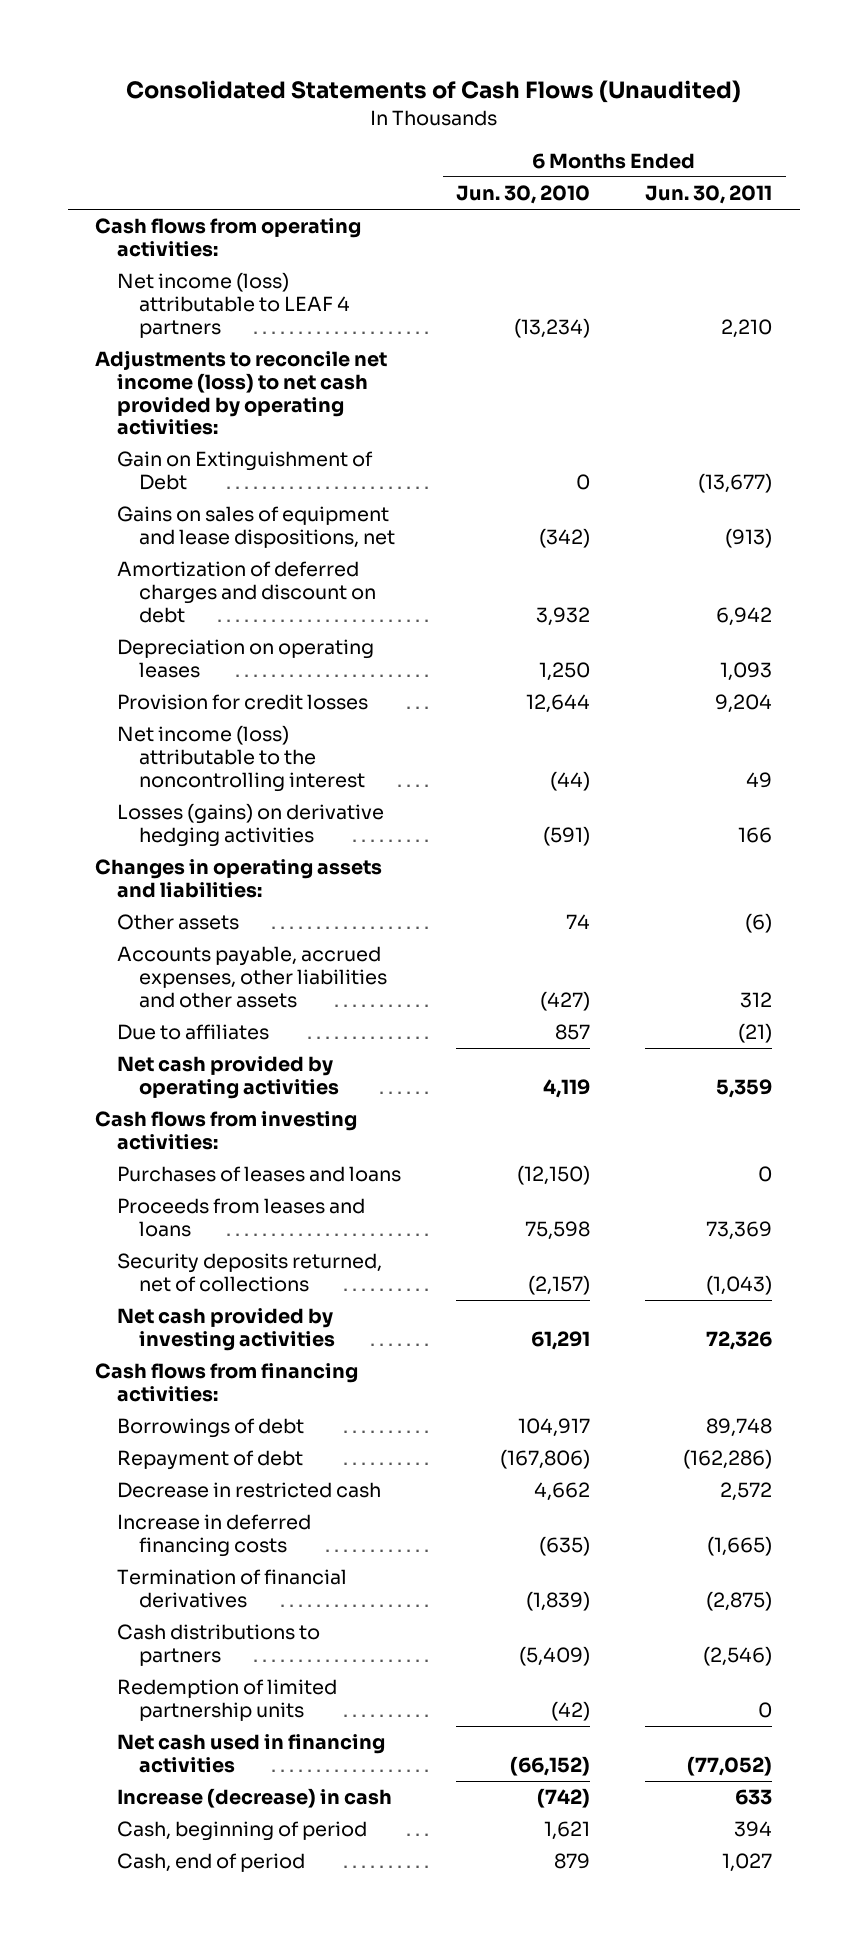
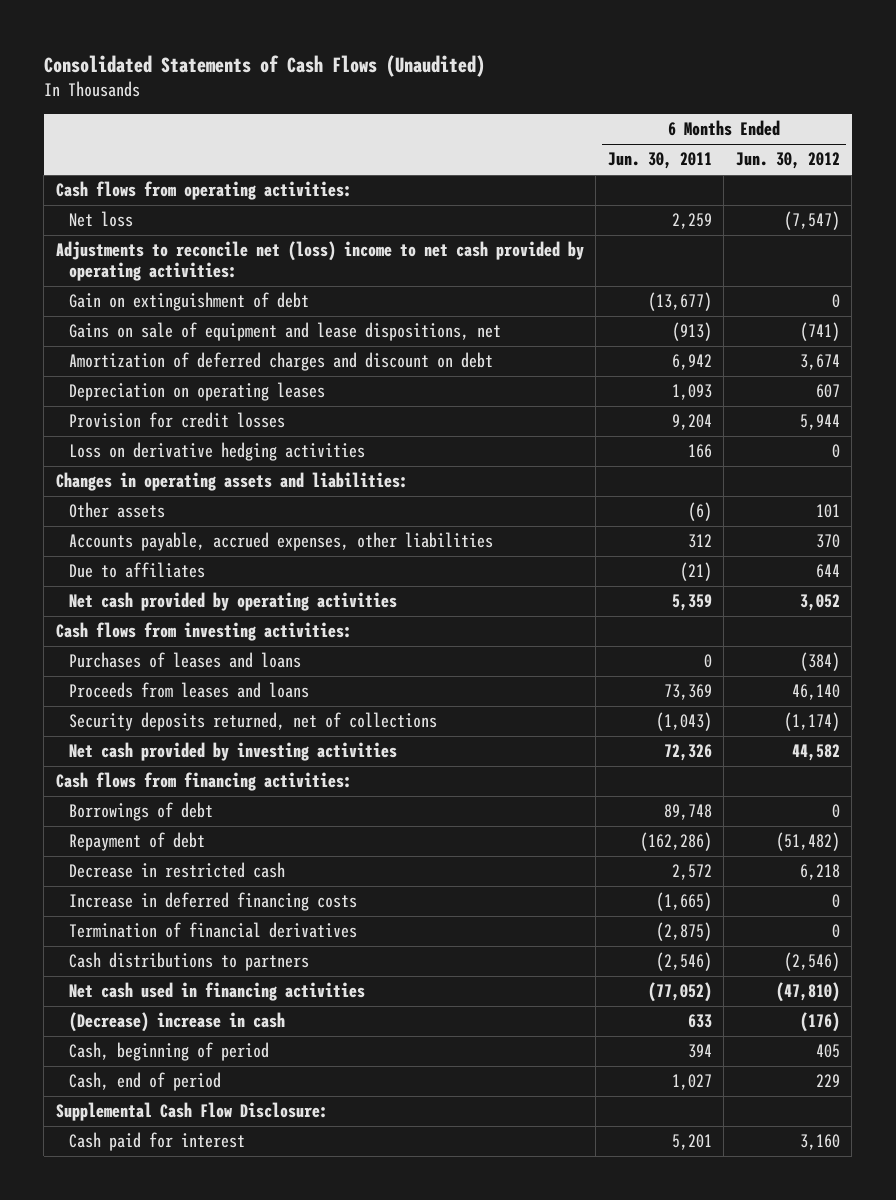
- | 6 Months Ended Jun. 30, 2010 | 6 Months Ended Jun. 30, 2011
+ | 6 Months Ended Jun. 30, 2011 | 6 Months Ended Jun. 30, 2012
- Net income (loss) attributable to LEAF 4 partners | (13,234) | 2,210
- Adjustments to reconcile net income (loss) to net cash provided by operating activities:
- Gain on Extinguishment of Debt | 0 | (13,677)
- Gains on sales of equipment and lease dispositions, net | (342) | (913)
+ Net loss | 2,259 | (7,547)
+ Adjustments to reconcile net (loss) income to net cash provided by operating activities:
+ Gain on extinguishment of debt | (13,677) | 0
+ Gains on sale of equipment and lease dispositions, net | (913) | (741)
- Net income (loss) attributable to the noncontrolling interest | (44) | 49
- Losses (gains) on derivative hedging activities | (591) | 166
+ Loss on derivative hedging activities | 166 | 0
- Accounts payable, accrued expenses, other liabilities and other assets | (427) | 312
+ Accounts payable, accrued expenses, other liabilities | 312 | 370
- Redemption of limited partnership units | (42) | 0
- Increase (decrease) in cash | (742) | 633
+ (Decrease) increase in cash | 633 | (176)
+ Supplemental Cash Flow Disclosure:
+ Cash paid for interest | 5,201 | 3,160

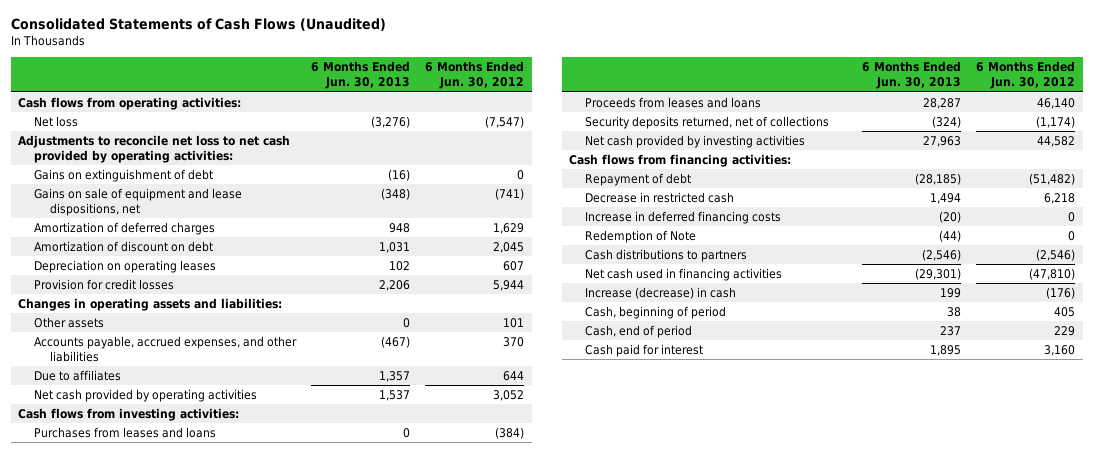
- | 6 Months Ended Jun. 30, 2011 | 6 Months Ended Jun. 30, 2012
+ | 6 Months Ended Jun. 30, 2013 | 6 Months Ended Jun. 30, 2012
- Adjustments to reconcile net (loss) income to net cash provided by operating activities:
- Gain on extinguishment of debt | (13,677) | 0
+ Adjustments to reconcile net loss to net cash provided by operating activities:
+ Gains on extinguishment of debt | (16) | 0
- Amortization of deferred charges and discount on debt | 6,942 | 3,674
+ Amortization of deferred charges | 948 | 1,629
+ Amortization of discount on debt | 1,031 | 2,045
- Loss on derivative hedging activities | 166 | 0
- Accounts payable, accrued expenses, other liabilities | 312 | 370
+ Accounts payable, accrued expenses, and other liabilities | (467) | 370
- Purchases of leases and loans | 0 | (384)
+ Purchases from leases and loans | 0 | (384)
- Borrowings of debt | 89,748 | 0
- Termination of financial derivatives | (2,875) | 0
+ Redemption of Note | (44) | 0
- (Decrease) increase in cash | 633 | (176)
+ Increase (decrease) in cash | 199 | (176)
- Supplemental Cash Flow Disclosure:

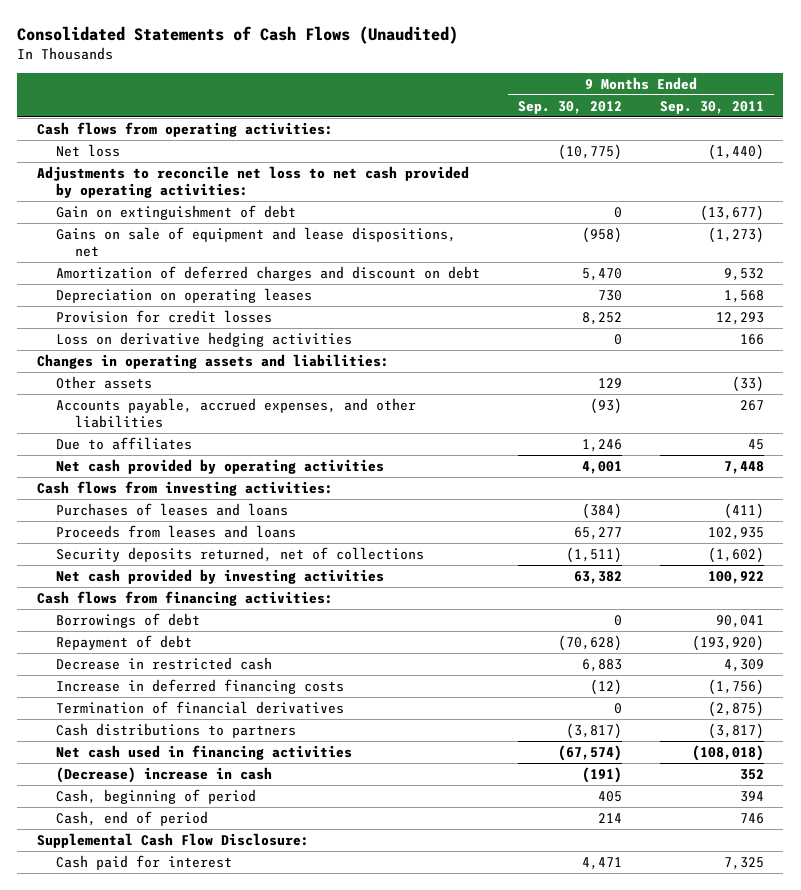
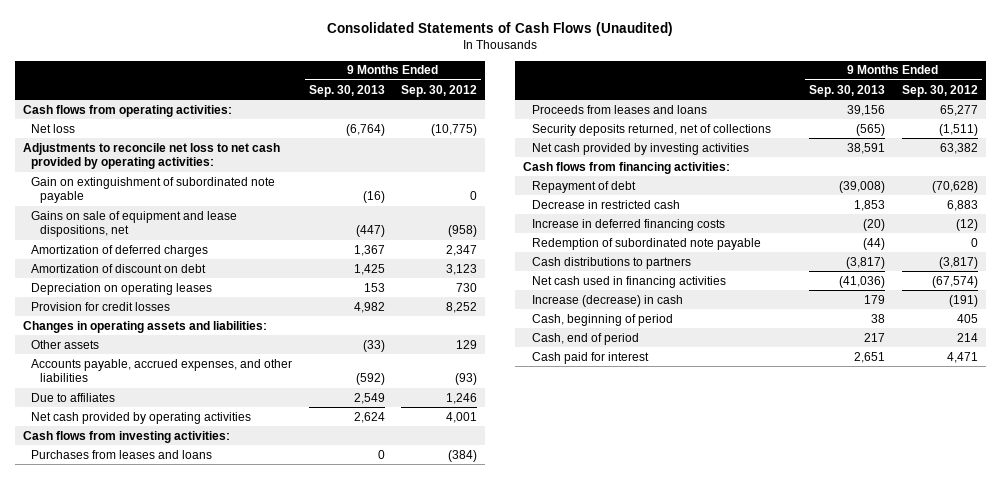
- | 9 Months Ended Sep. 30, 2012 | 9 Months Ended Sep. 30, 2011
+ | 9 Months Ended Sep. 30, 2013 | 9 Months Ended Sep. 30, 2012
- Gain on extinguishment of debt | 0 | (13,677)
+ Gain on extinguishment of subordinated note payable | (16) | 0
- Amortization of deferred charges and discount on debt | 5,470 | 9,532
+ Amortization of deferred charges | 1,367 | 2,347
+ Amortization of discount on debt | 1,425 | 3,123
- Loss on derivative hedging activities | 0 | 166
- Purchases of leases and loans | (384) | (411)
+ Purchases from leases and loans | 0 | (384)
- Borrowings of debt | 0 | 90,041
- Termination of financial derivatives | 0 | (2,875)
+ Redemption of subordinated note payable | (44) | 0
- (Decrease) increase in cash | (191) | 352
+ Increase (decrease) in cash | 179 | (191)
- Supplemental Cash Flow Disclosure:

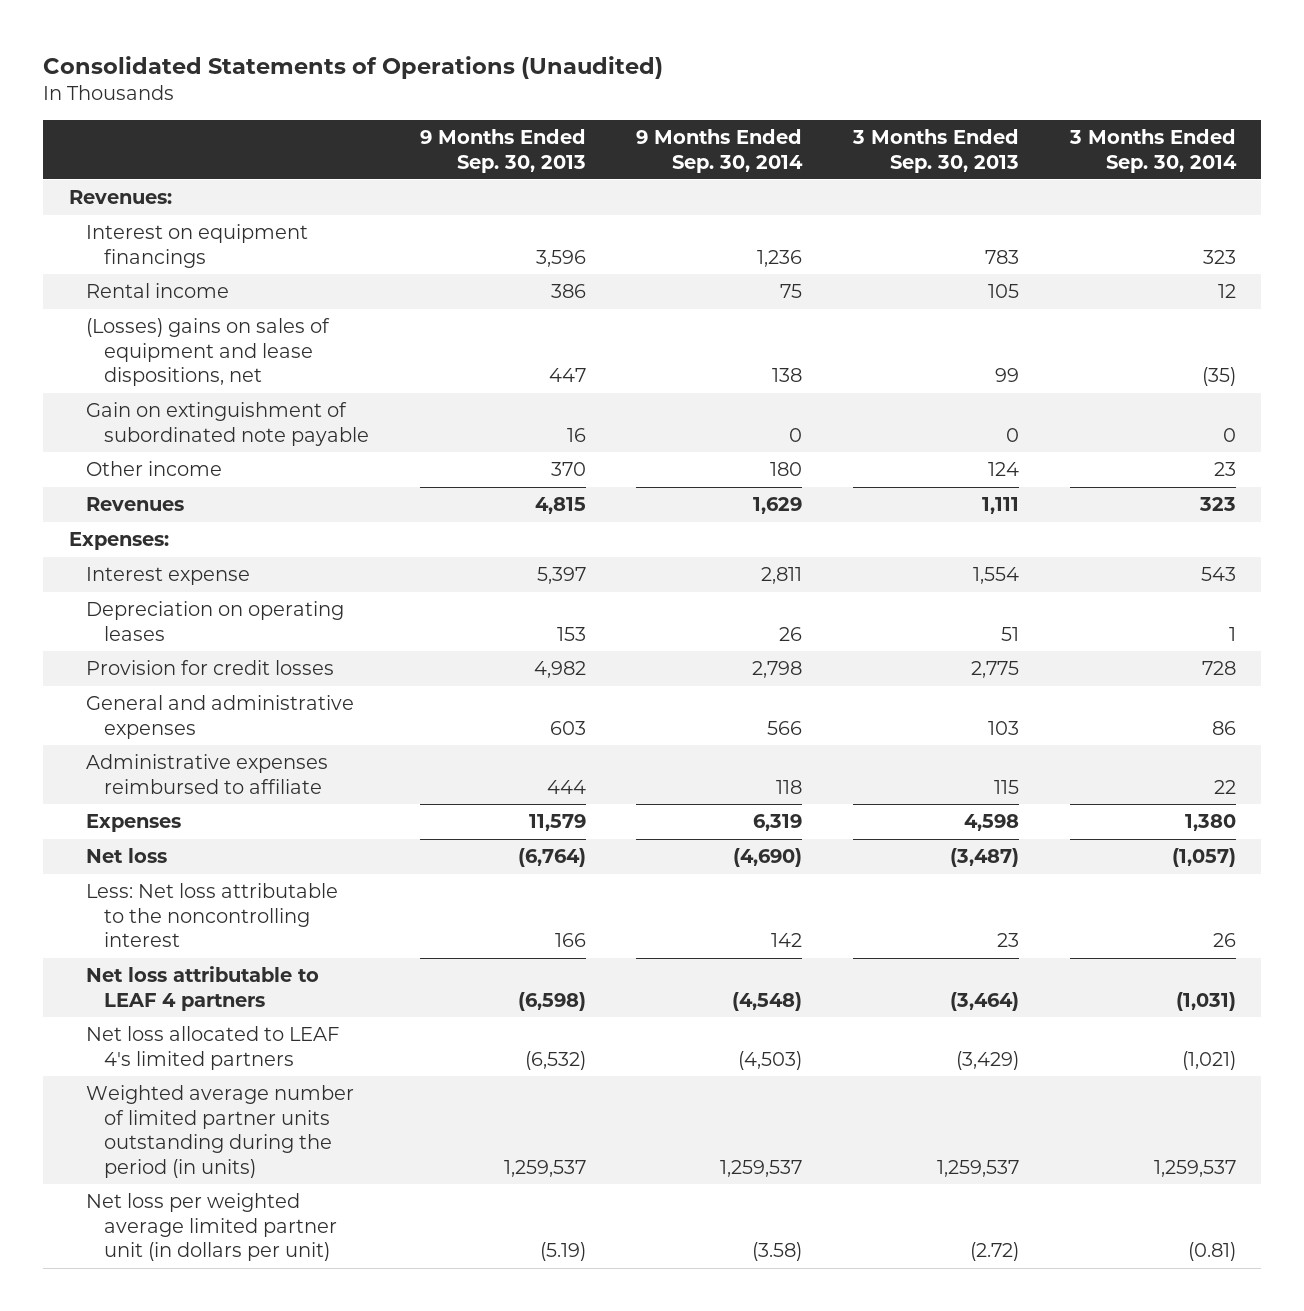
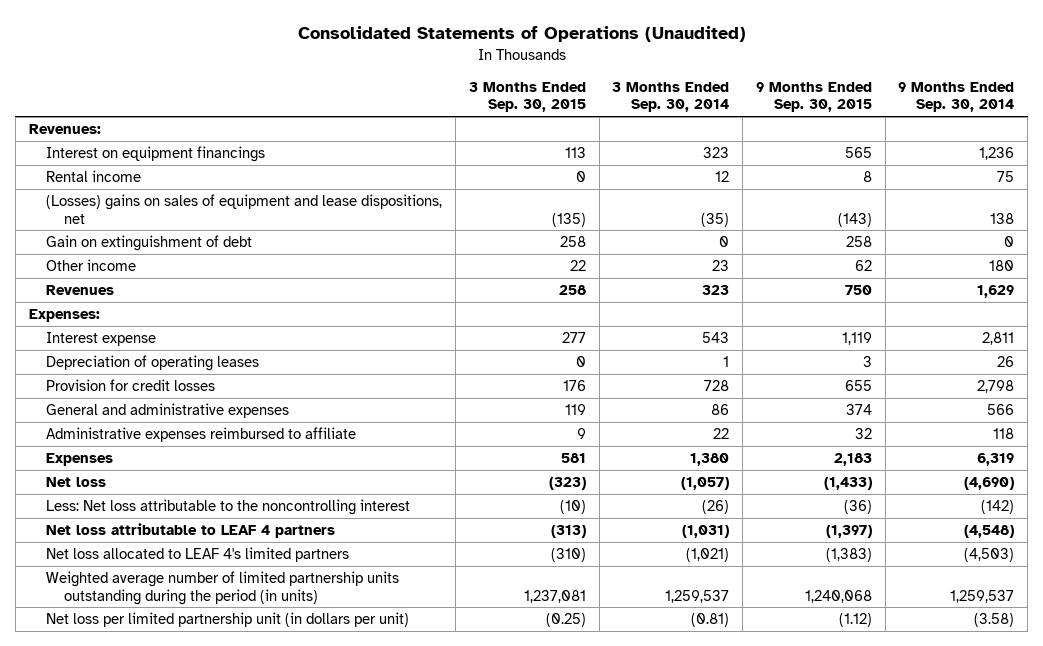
- | 9 Months Ended Sep. 30, 2013 | 9 Months Ended Sep. 30, 2014 | 3 Months Ended Sep. 30, 2013 | 3 Months Ended Sep. 30, 2014
+ | 3 Months Ended Sep. 30, 2015 | 3 Months Ended Sep. 30, 2014 | 9 Months Ended Sep. 30, 2015 | 9 Months Ended Sep. 30, 2014
- Gain on extinguishment of subordinated note payable | 16 | 0 | 0 | 0
+ Gain on extinguishment of debt | 258 | 0 | 258 | 0
- Depreciation on operating leases | 153 | 26 | 51 | 1
+ Depreciation of operating leases | 0 | 1 | 3 | 26
- Less: Net loss attributable to the noncontrolling interest | 166 | 142 | 23 | 26
+ Less: Net loss attributable to the noncontrolling interest | (10) | (26) | (36) | (142)
- Weighted average number of limited partner units outstanding during the period (in units) | 1,259,537 | 1,259,537 | 1,259,537 | 1,259,537
- Net loss per weighted average limited partner unit (in dollars per unit) | (5.19) | (3.58) | (2.72) | (0.81)
+ Weighted average number of limited partnership units outstanding during the period (in units) | 1,237,081 | 1,259,537 | 1,240,068 | 1,259,537
+ Net loss per limited partnership unit (in dollars per unit) | (0.25) | (0.81) | (1.12) | (3.58)

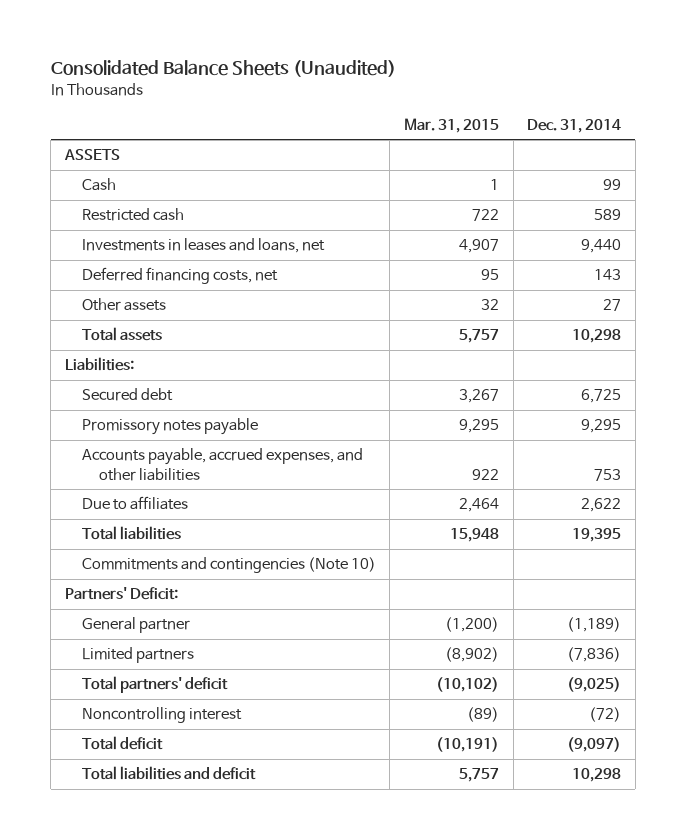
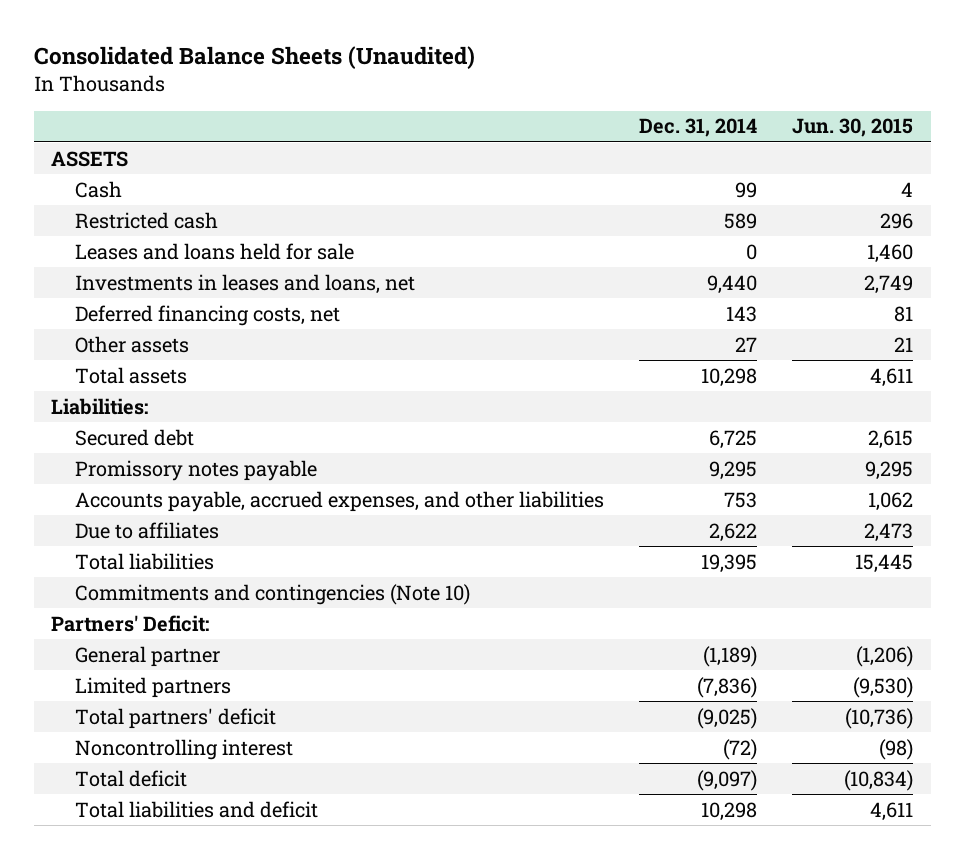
- | Mar. 31, 2015 | Dec. 31, 2014
+ | Dec. 31, 2014 | Jun. 30, 2015
+ Leases and loans held for sale | 0 | 1,460

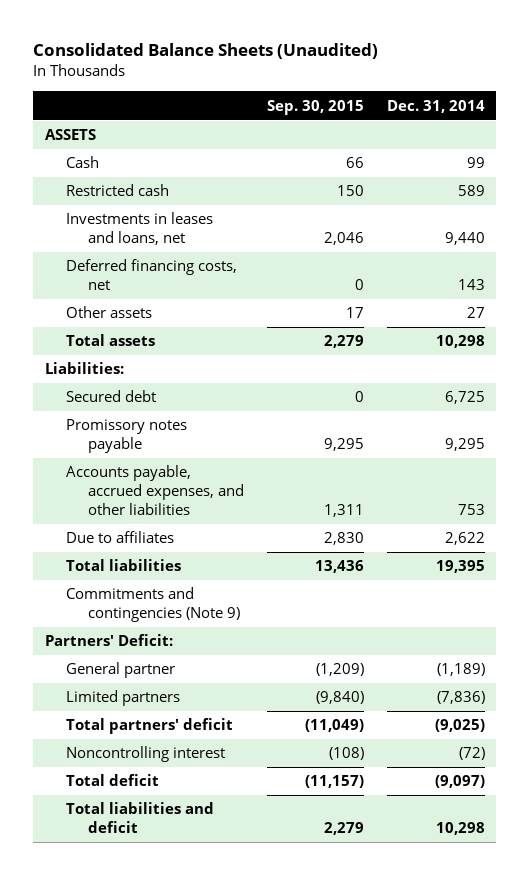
- | Dec. 31, 2014 | Jun. 30, 2015
+ | Sep. 30, 2015 | Dec. 31, 2014
- Leases and loans held for sale | 0 | 1,460
- Commitments and contingencies (Note 10)
+ Commitments and contingencies (Note 9)

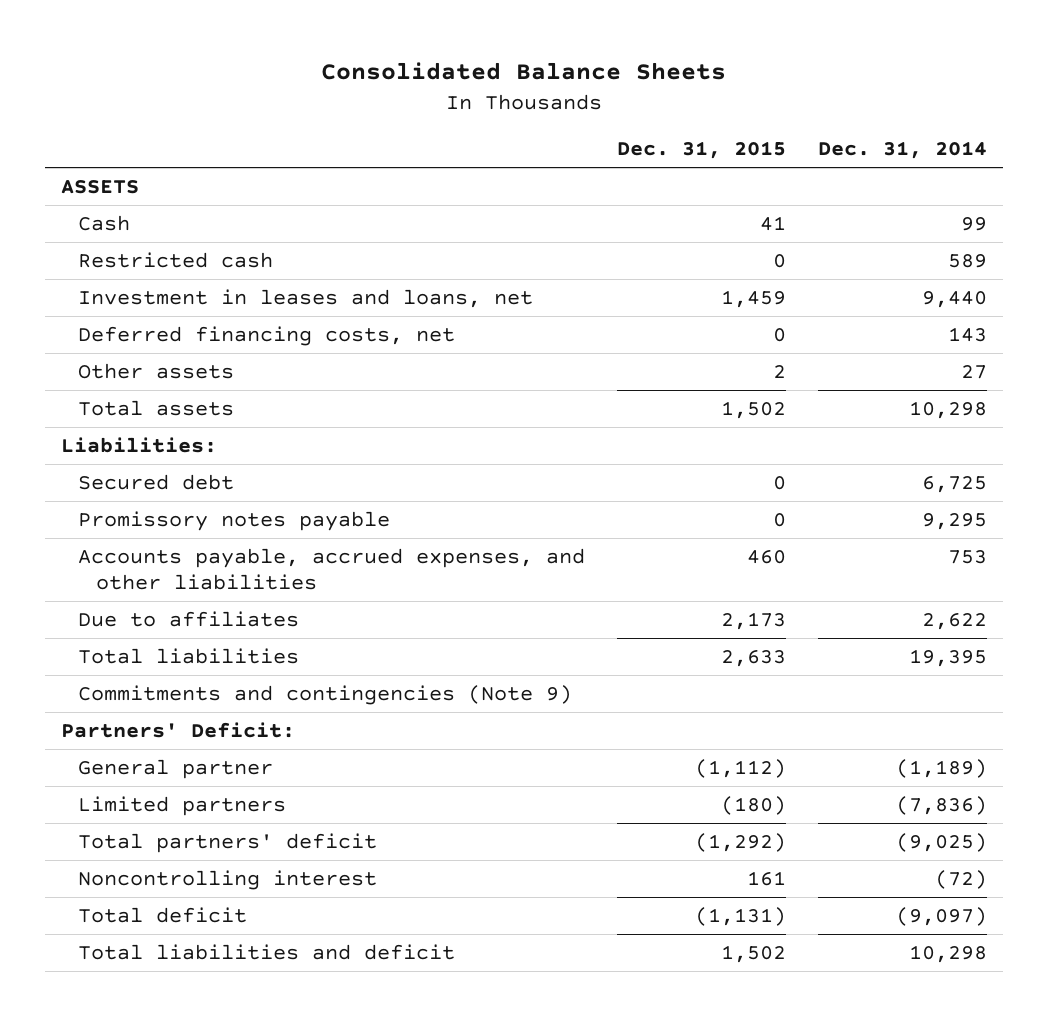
- Consolidated Balance Sheets (Unaudited)
+ Consolidated Balance Sheets
- | Sep. 30, 2015 | Dec. 31, 2014
+ | Dec. 31, 2015 | Dec. 31, 2014
- Investments in leases and loans, net | 2,046 | 9,440
+ Investment in leases and loans, net | 1,459 | 9,440

